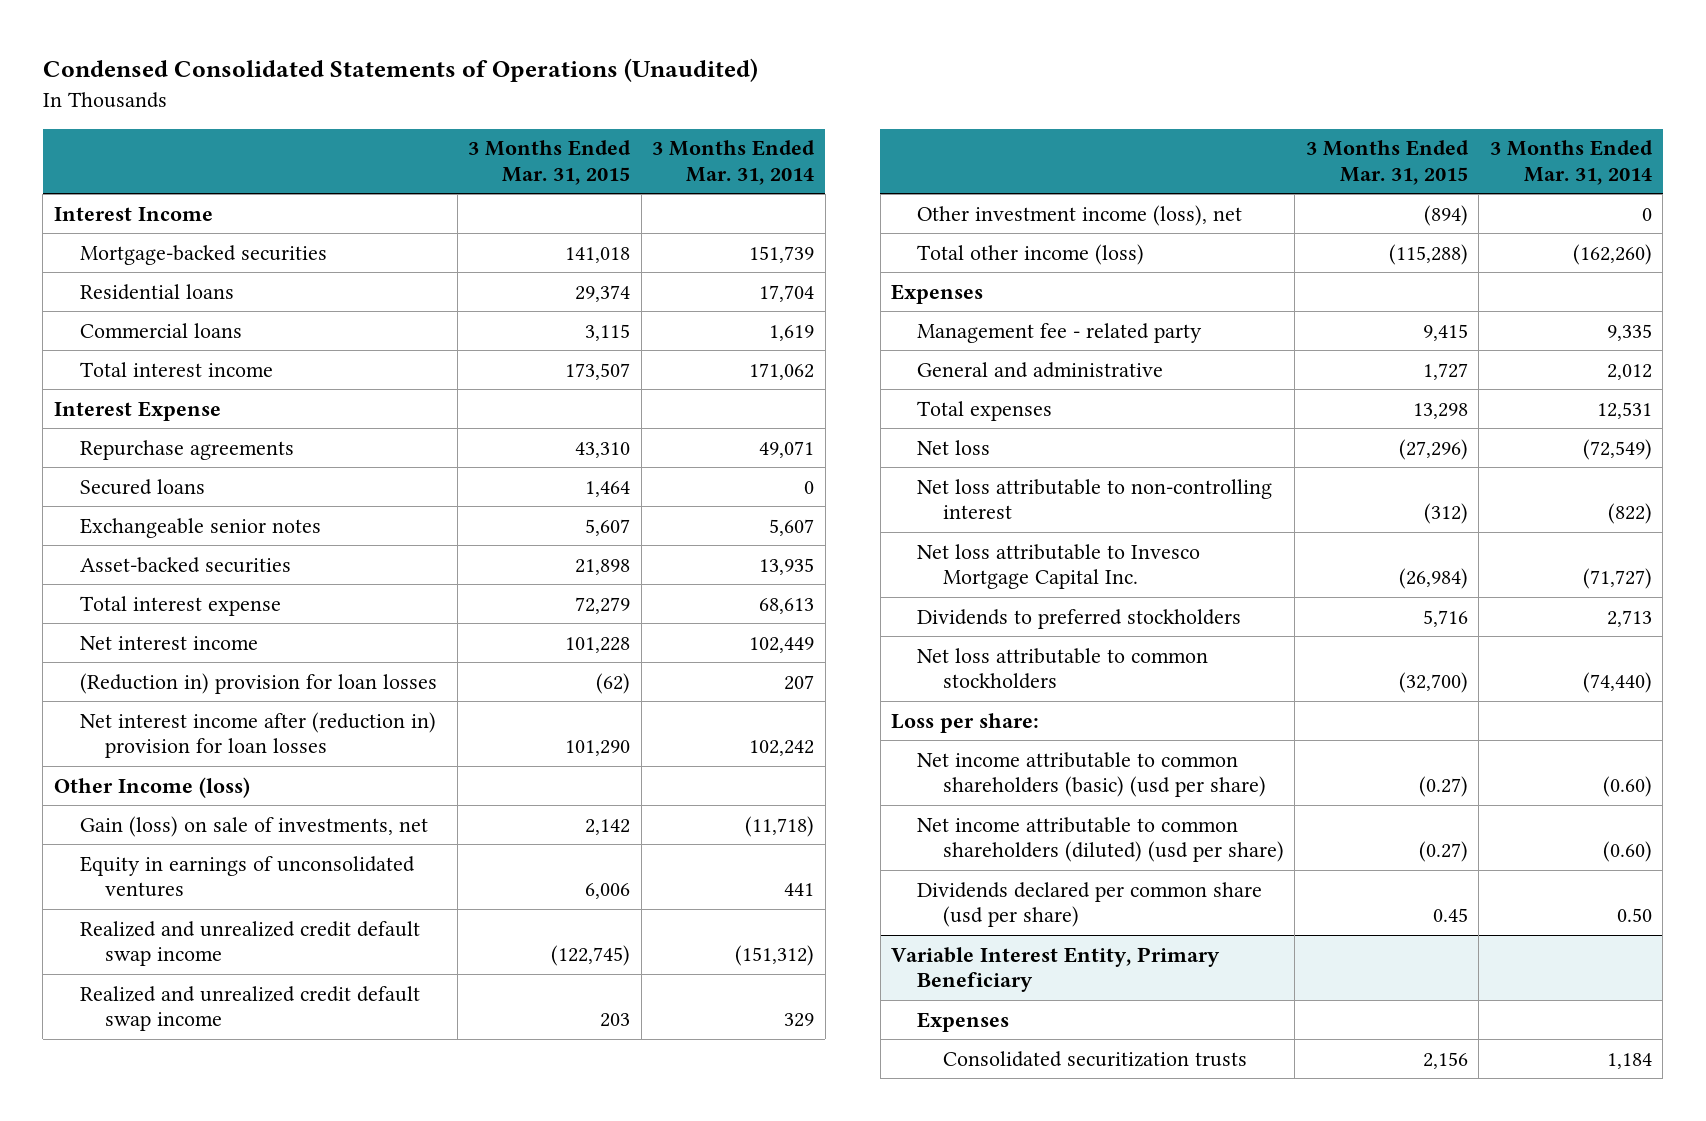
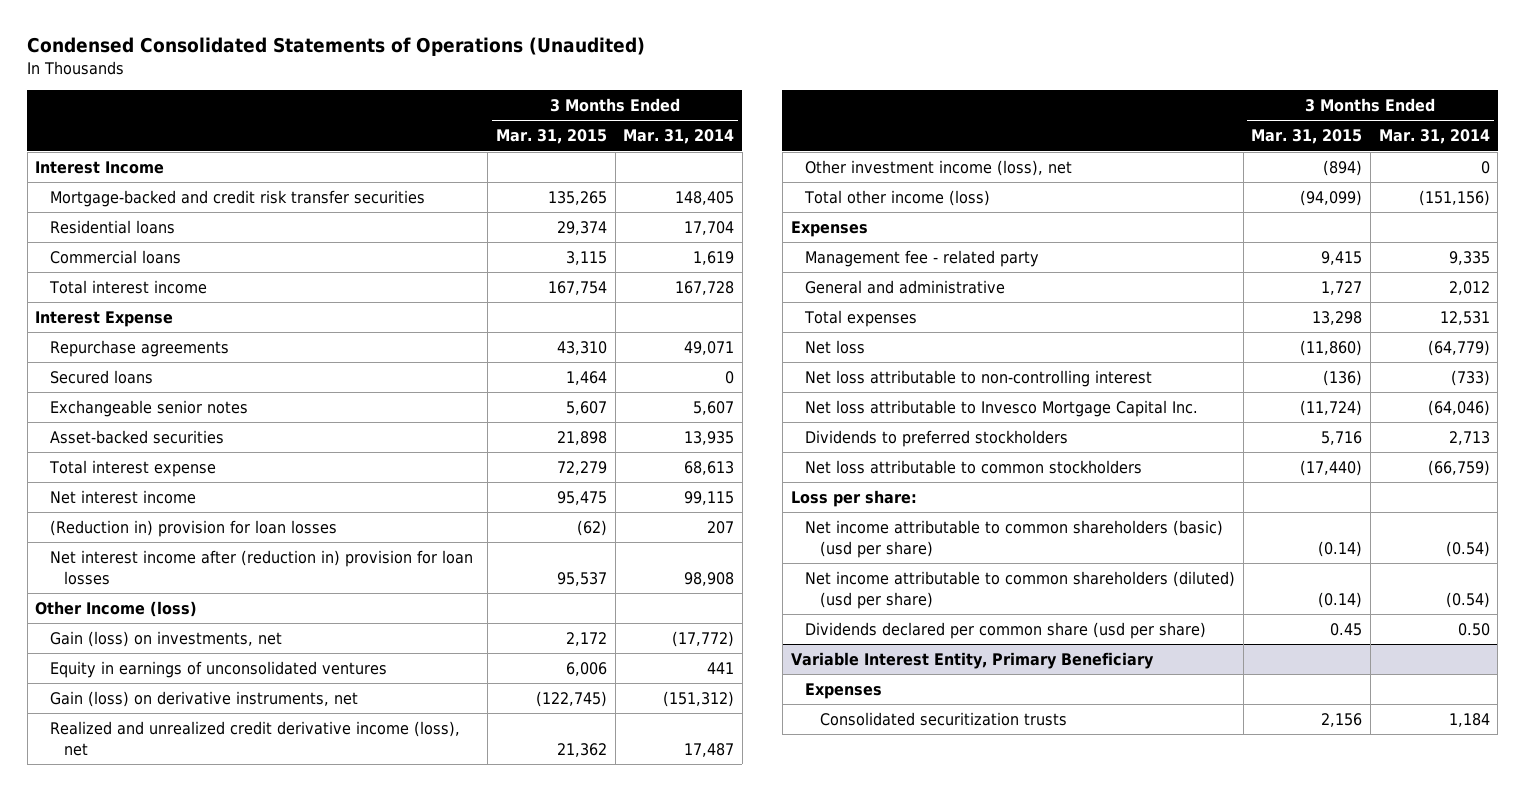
- Mortgage-backed securities | 141,018 | 151,739
+ Mortgage-backed and credit risk transfer securities | 135,265 | 148,405
- Total interest income | 173,507 | 171,062
+ Total interest income | 167,754 | 167,728
- Net interest income | 101,228 | 102,449
+ Net interest income | 95,475 | 99,115
- Net interest income after (reduction in) provision for loan losses | 101,290 | 102,242
+ Net interest income after (reduction in) provision for loan losses | 95,537 | 98,908
- Gain (loss) on sale of investments, net | 2,142 | (11,718)
+ Gain (loss) on investments, net | 2,172 | (17,772)
- Realized and unrealized credit default swap income | (122,745) | (151,312)
- Realized and unrealized credit default swap income | 203 | 329
+ Gain (loss) on derivative instruments, net | (122,745) | (151,312)
+ Realized and unrealized credit derivative income (loss), net | 21,362 | 17,487
- Total other income (loss) | (115,288) | (162,260)
+ Total other income (loss) | (94,099) | (151,156)
- Net loss | (27,296) | (72,549)
- Net loss attributable to non-controlling interest | (312) | (822)
- Net loss attributable to Invesco Mortgage Capital Inc. | (26,984) | (71,727)
+ Net loss | (11,860) | (64,779)
+ Net loss attributable to non-controlling interest | (136) | (733)
+ Net loss attributable to Invesco Mortgage Capital Inc. | (11,724) | (64,046)
- Net loss attributable to common stockholders | (32,700) | (74,440)
+ Net loss attributable to common stockholders | (17,440) | (66,759)
- Net income attributable to common shareholders (basic) (usd per share) | (0.27) | (0.60)
- Net income attributable to common shareholders (diluted) (usd per share) | (0.27) | (0.60)
+ Net income attributable to common shareholders (basic) (usd per share) | (0.14) | (0.54)
+ Net income attributable to common shareholders (diluted) (usd per share) | (0.14) | (0.54)

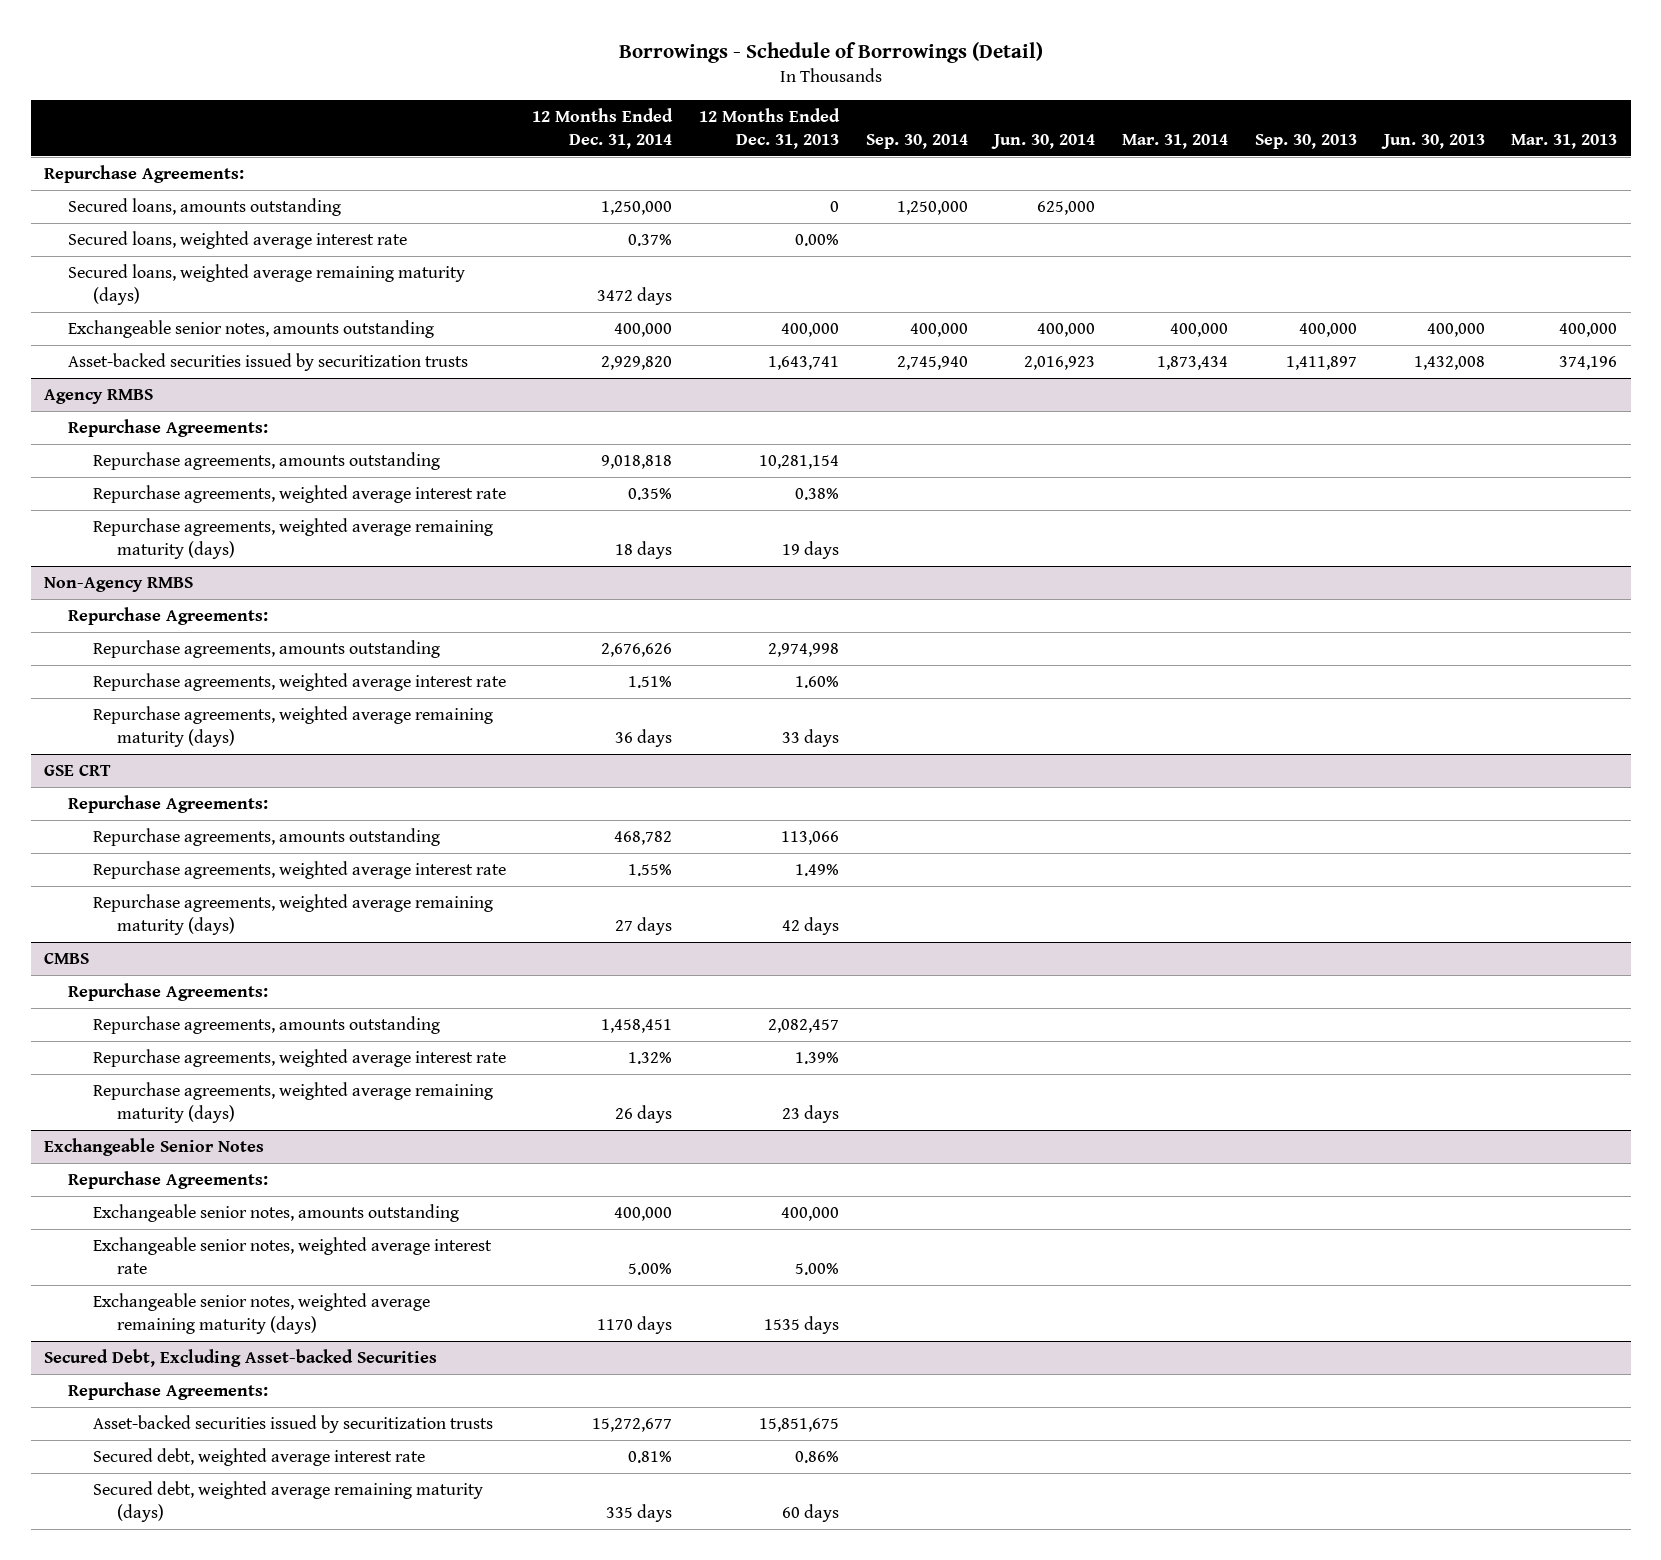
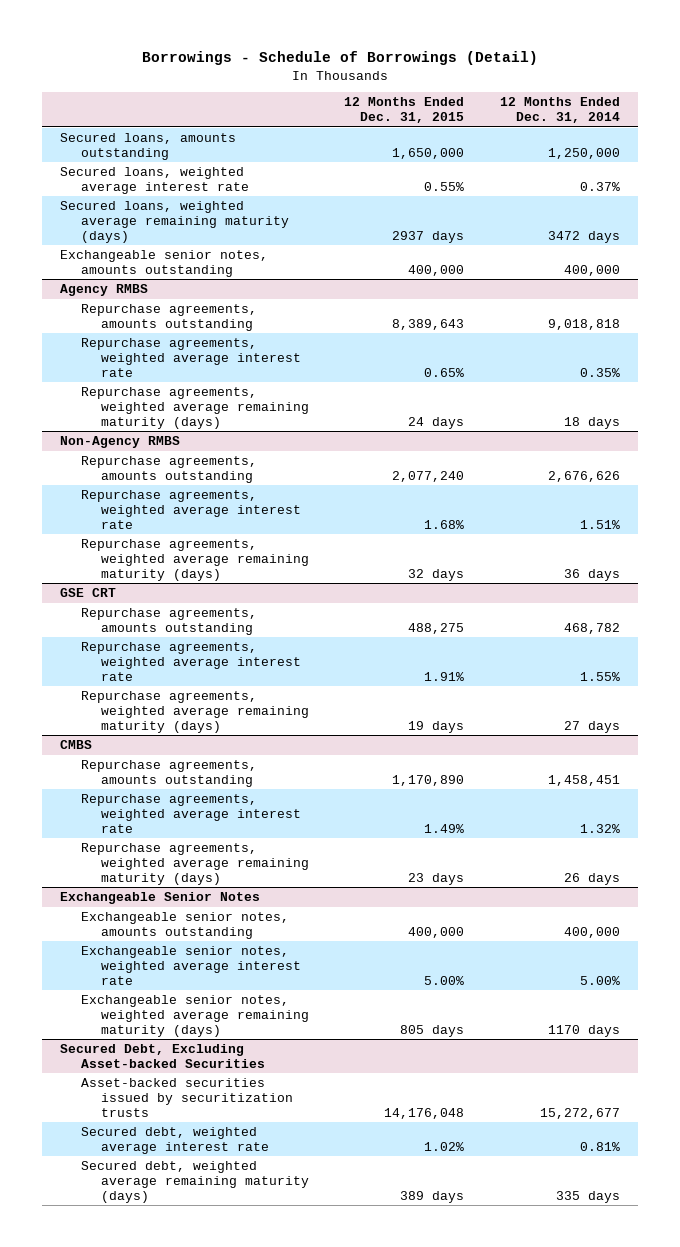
- | 12 Months Ended Dec. 31, 2014 | 12 Months Ended Dec. 31, 2013 | Sep. 30, 2014 | Jun. 30, 2014 | Mar. 31, 2014 | Sep. 30, 2013 | Jun. 30, 2013 | Mar. 31, 2013
+ | 12 Months Ended Dec. 31, 2015 | 12 Months Ended Dec. 31, 2014
- Repurchase Agreements:
- Asset-backed securities issued by securitization trusts | 2,929,820 | 1,643,741 | 2,745,940 | 2,016,923 | 1,873,434 | 1,411,897 | 1,432,008 | 374,196
@ Agency RMBS
- Repurchase Agreements:
@ Non-Agency RMBS
- Repurchase Agreements:
@ GSE CRT
- Repurchase Agreements:
@ CMBS
- Repurchase Agreements:
@ Exchangeable Senior Notes
- Repurchase Agreements:
@ Secured Debt, Excluding Asset-backed Securities
- Repurchase Agreements:

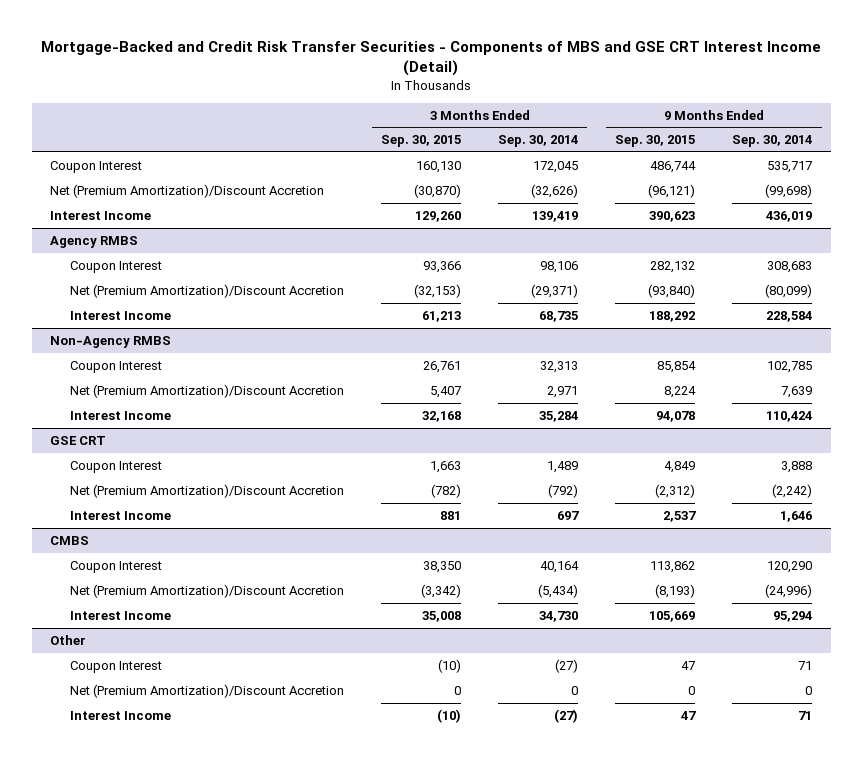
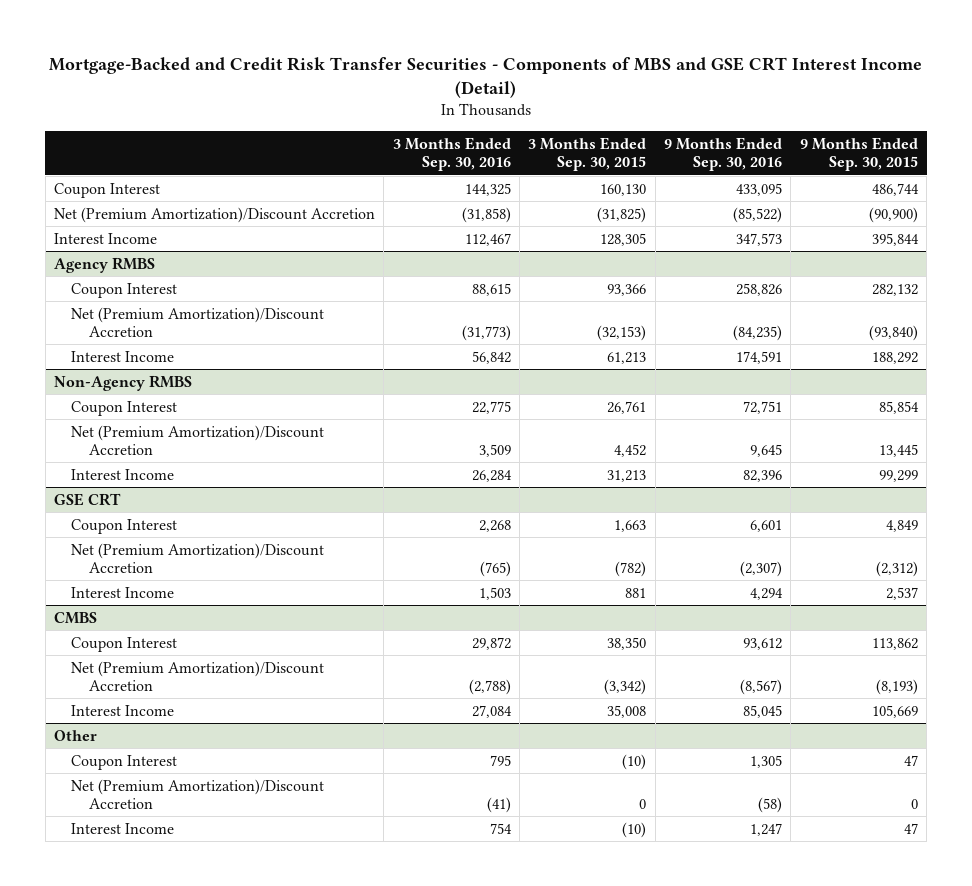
- | 3 Months Ended Sep. 30, 2015 | 3 Months Ended Sep. 30, 2014 | 9 Months Ended Sep. 30, 2015 | 9 Months Ended Sep. 30, 2014
+ | 3 Months Ended Sep. 30, 2016 | 3 Months Ended Sep. 30, 2015 | 9 Months Ended Sep. 30, 2016 | 9 Months Ended Sep. 30, 2015
- Net (Premium Amortization)/Discount Accretion | (30,870) | (32,626) | (96,121) | (99,698)
- Interest Income | 129,260 | 139,419 | 390,623 | 436,019
+ Net (Premium Amortization)/Discount Accretion | (31,858) | (31,825) | (85,522) | (90,900)
+ Interest Income | 112,467 | 128,305 | 347,573 | 395,844
@ Non-Agency RMBS
- Net (Premium Amortization)/Discount Accretion | 5,407 | 2,971 | 8,224 | 7,639
- Interest Income | 32,168 | 35,284 | 94,078 | 110,424
+ Net (Premium Amortization)/Discount Accretion | 3,509 | 4,452 | 9,645 | 13,445
+ Interest Income | 26,284 | 31,213 | 82,396 | 99,299

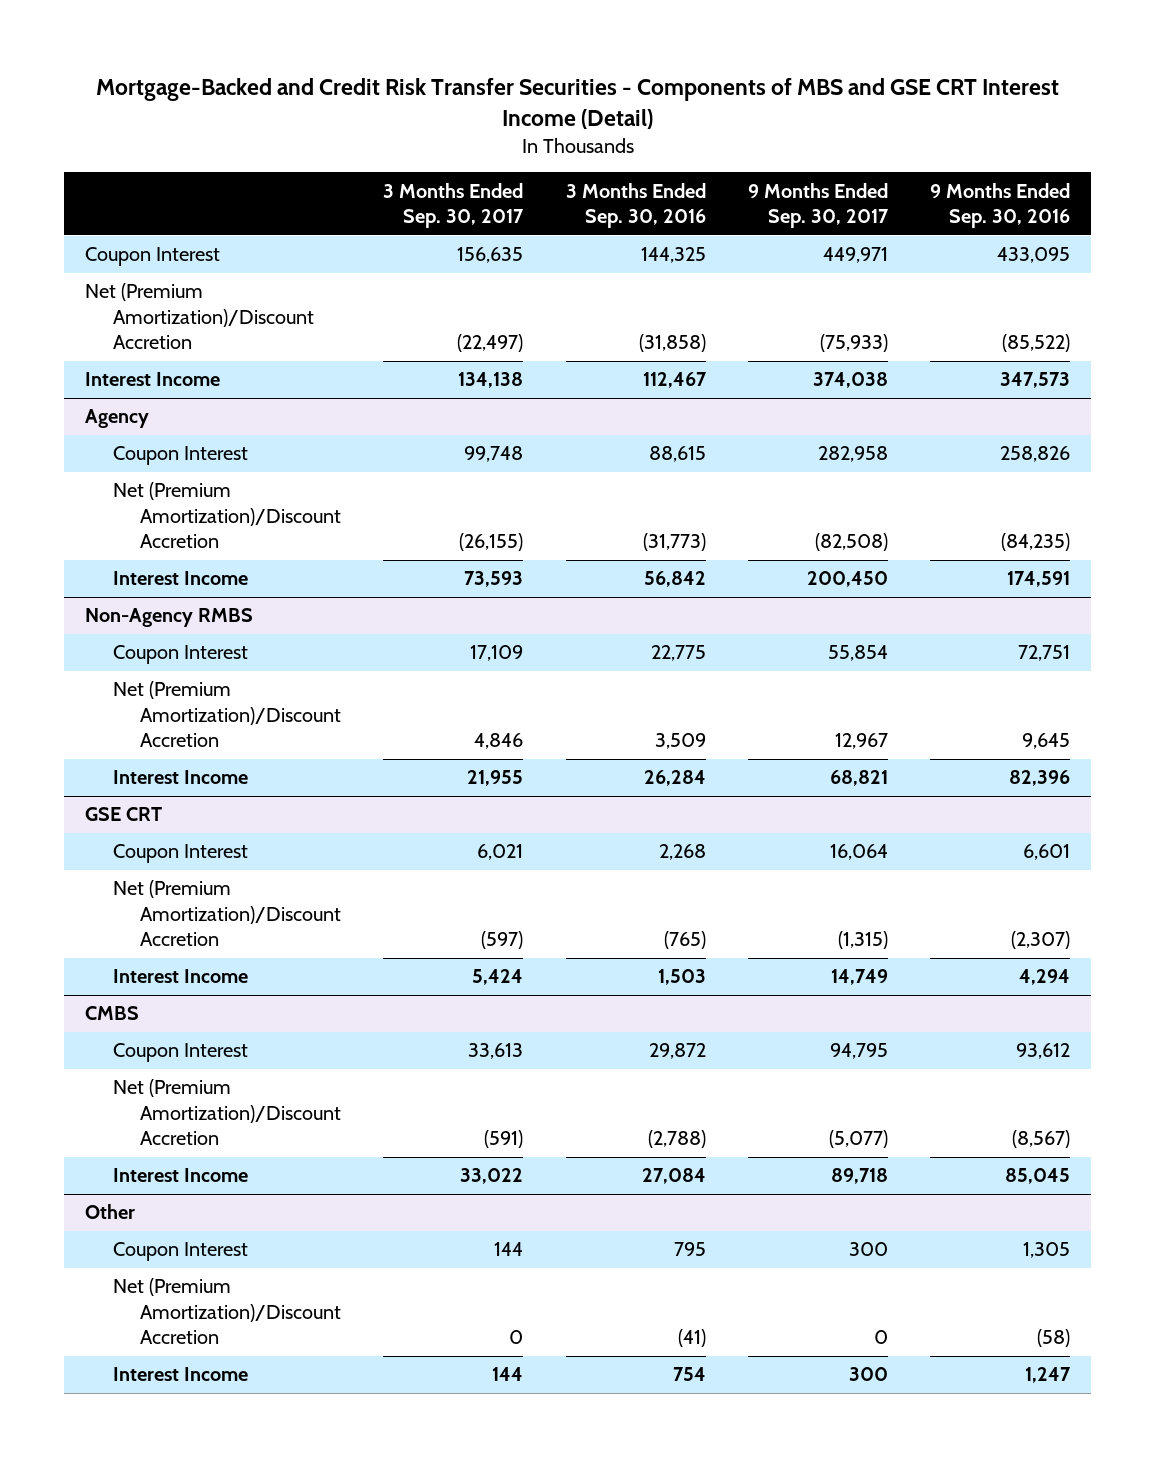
- | 3 Months Ended Sep. 30, 2016 | 3 Months Ended Sep. 30, 2015 | 9 Months Ended Sep. 30, 2016 | 9 Months Ended Sep. 30, 2015
+ | 3 Months Ended Sep. 30, 2017 | 3 Months Ended Sep. 30, 2016 | 9 Months Ended Sep. 30, 2017 | 9 Months Ended Sep. 30, 2016
- Agency RMBS
+ Agency

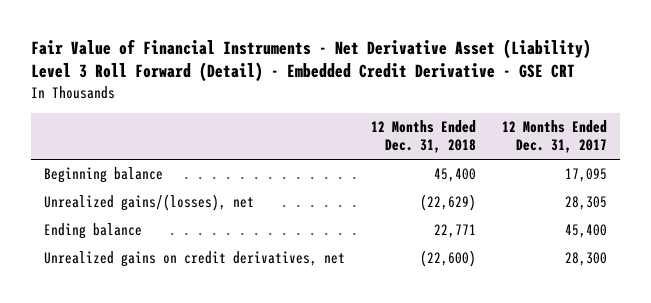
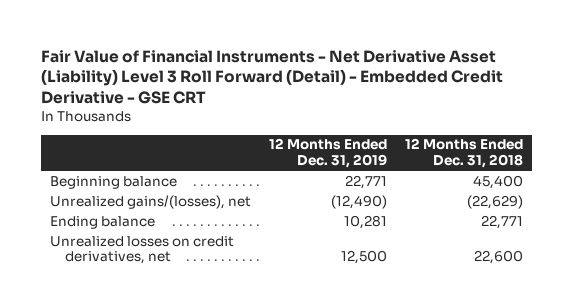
- | 12 Months Ended Dec. 31, 2018 | 12 Months Ended Dec. 31, 2017
+ | 12 Months Ended Dec. 31, 2019 | 12 Months Ended Dec. 31, 2018
- Unrealized gains on credit derivatives, net | (22,600) | 28,300
+ Unrealized losses on credit derivatives, net | 12,500 | 22,600

